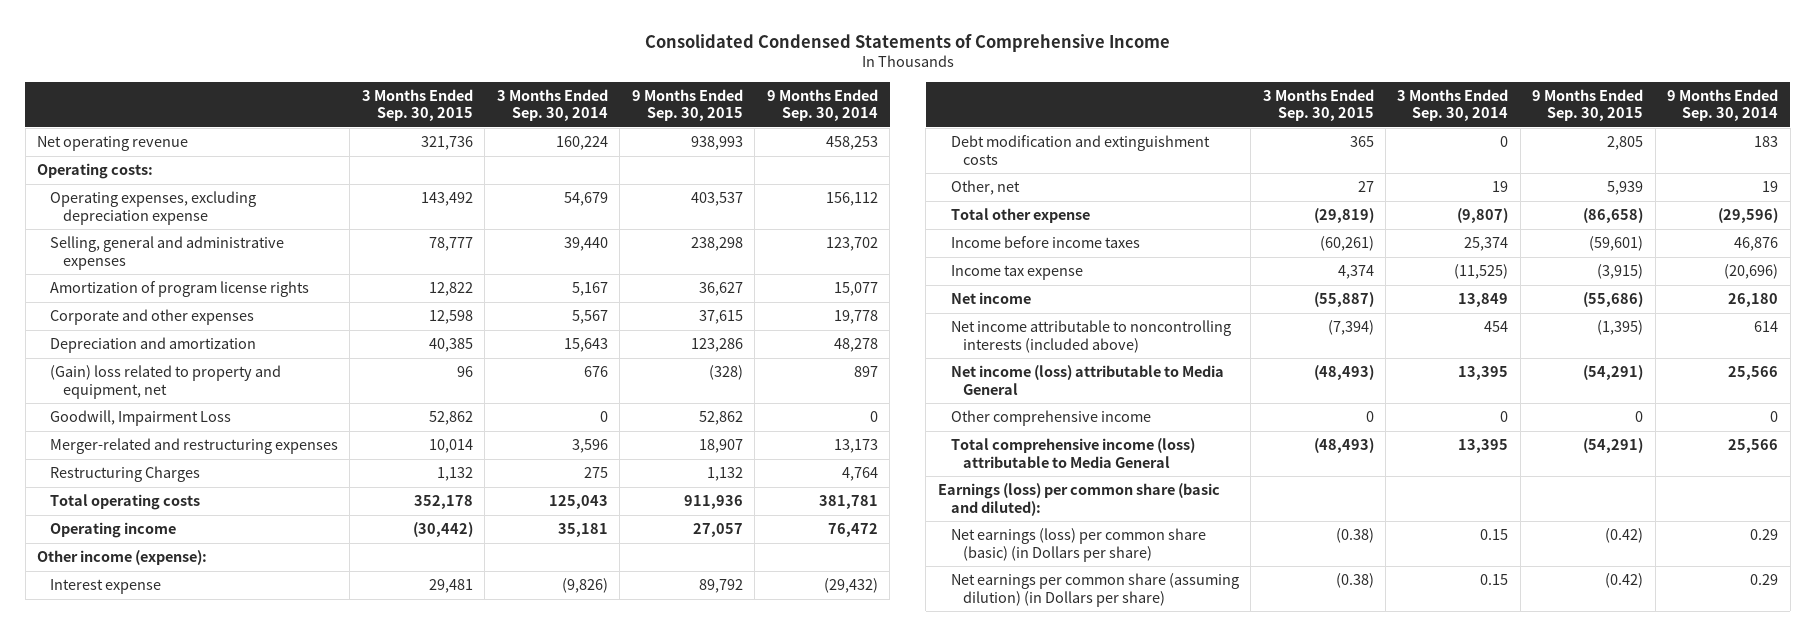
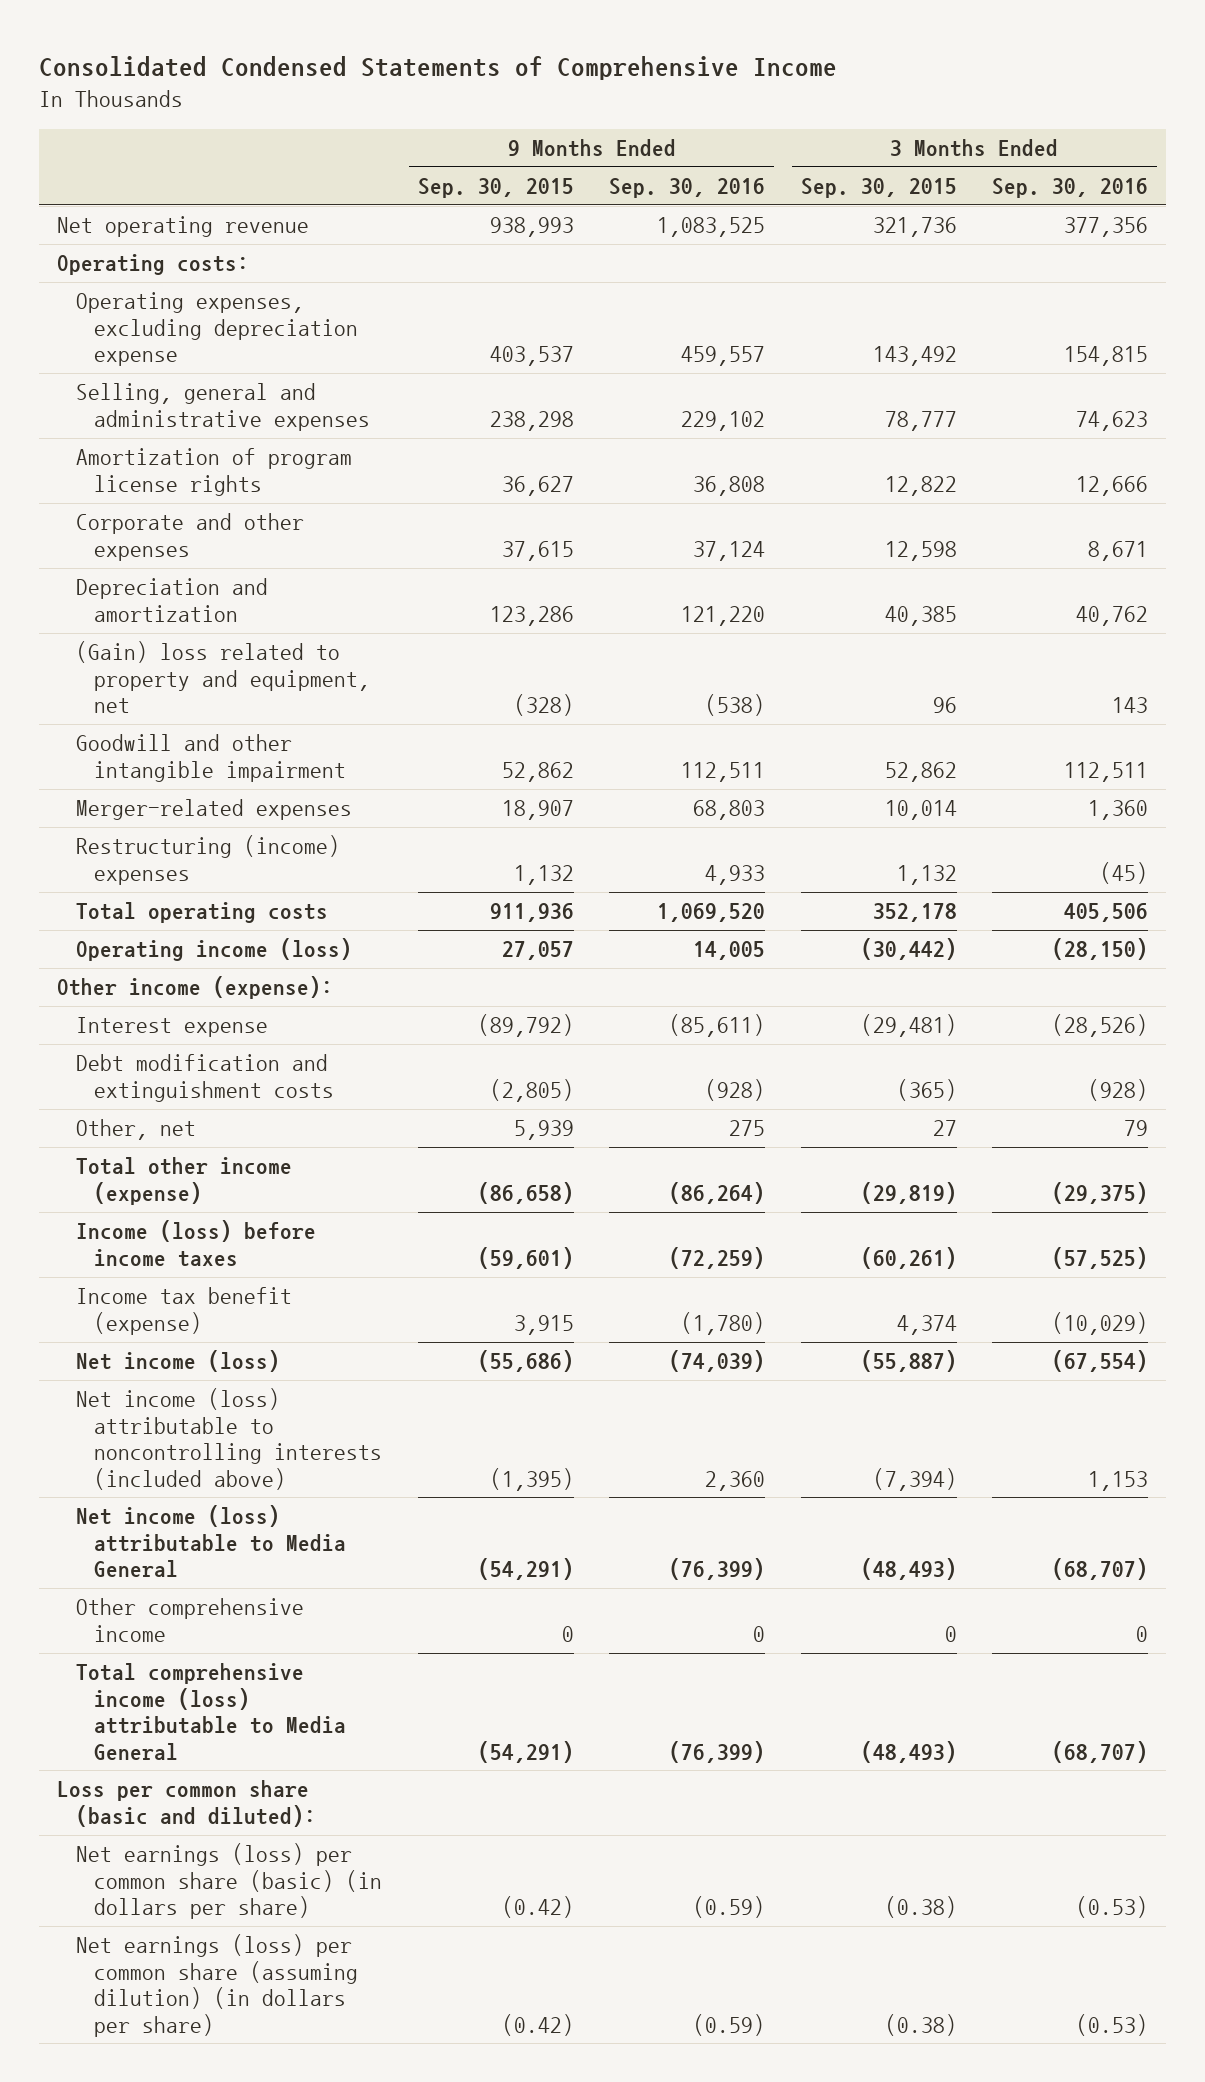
- | 3 Months Ended Sep. 30, 2015 | 3 Months Ended Sep. 30, 2014 | 9 Months Ended Sep. 30, 2015 | 9 Months Ended Sep. 30, 2014
+ | 9 Months Ended Sep. 30, 2015 | 9 Months Ended Sep. 30, 2016 | 3 Months Ended Sep. 30, 2015 | 3 Months Ended Sep. 30, 2016
- Goodwill, Impairment Loss | 52,862 | 0 | 52,862 | 0
- Merger-related and restructuring expenses | 10,014 | 3,596 | 18,907 | 13,173
- Restructuring Charges | 1,132 | 275 | 1,132 | 4,764
+ Goodwill and other intangible impairment | 52,862 | 112,511 | 52,862 | 112,511
+ Merger-related expenses | 18,907 | 68,803 | 10,014 | 1,360
+ Restructuring (income) expenses | 1,132 | 4,933 | 1,132 | (45)
- Operating income | (30,442) | 35,181 | 27,057 | 76,472
+ Operating income (loss) | 27,057 | 14,005 | (30,442) | (28,150)
- Interest expense | 29,481 | (9,826) | 89,792 | (29,432)
- Debt modification and extinguishment costs | 365 | 0 | 2,805 | 183
+ Interest expense | (89,792) | (85,611) | (29,481) | (28,526)
+ Debt modification and extinguishment costs | (2,805) | (928) | (365) | (928)
- Total other expense | (29,819) | (9,807) | (86,658) | (29,596)
- Income before income taxes | (60,261) | 25,374 | (59,601) | 46,876
- Income tax expense | 4,374 | (11,525) | (3,915) | (20,696)
- Net income | (55,887) | 13,849 | (55,686) | 26,180
- Net income attributable to noncontrolling interests (included above) | (7,394) | 454 | (1,395) | 614
+ Total other income (expense) | (86,658) | (86,264) | (29,819) | (29,375)
+ Income (loss) before income taxes | (59,601) | (72,259) | (60,261) | (57,525)
+ Income tax benefit (expense) | 3,915 | (1,780) | 4,374 | (10,029)
+ Net income (loss) | (55,686) | (74,039) | (55,887) | (67,554)
+ Net income (loss) attributable to noncontrolling interests (included above) | (1,395) | 2,360 | (7,394) | 1,153
- Earnings (loss) per common share (basic and diluted):
- Net earnings (loss) per common share (basic) (in Dollars per share) | (0.38) | 0.15 | (0.42) | 0.29
- Net earnings per common share (assuming dilution) (in Dollars per share) | (0.38) | 0.15 | (0.42) | 0.29
+ Loss per common share (basic and diluted):
+ Net earnings (loss) per common share (basic) (in dollars per share) | (0.42) | (0.59) | (0.38) | (0.53)
+ Net earnings (loss) per common share (assuming dilution) (in dollars per share) | (0.42) | (0.59) | (0.38) | (0.53)

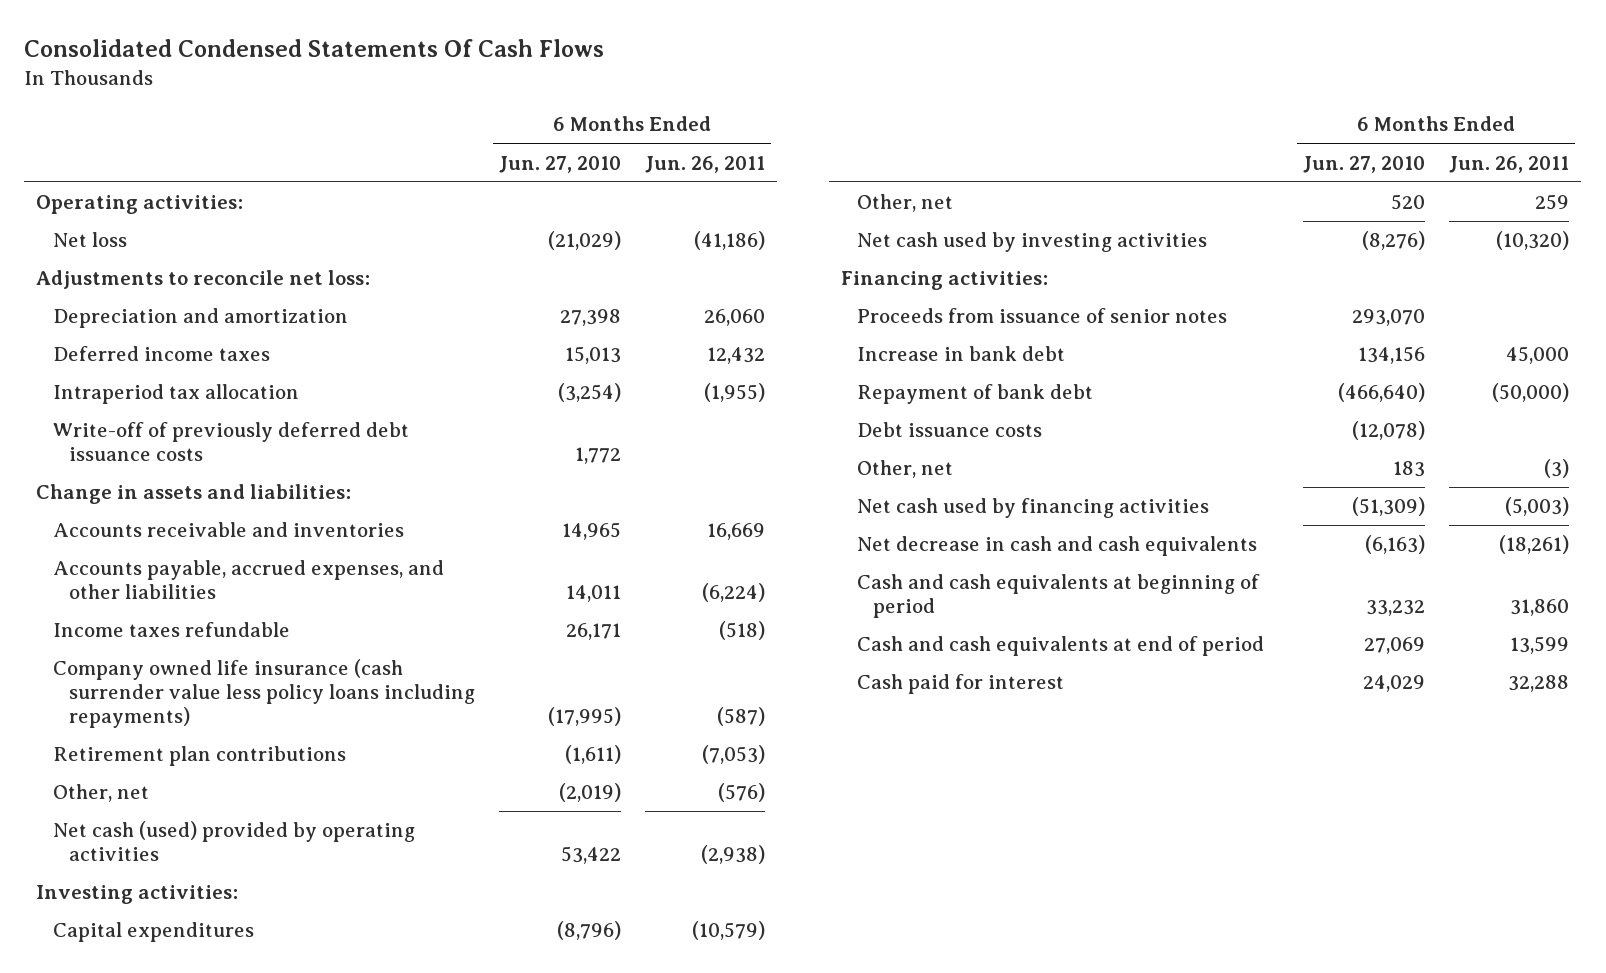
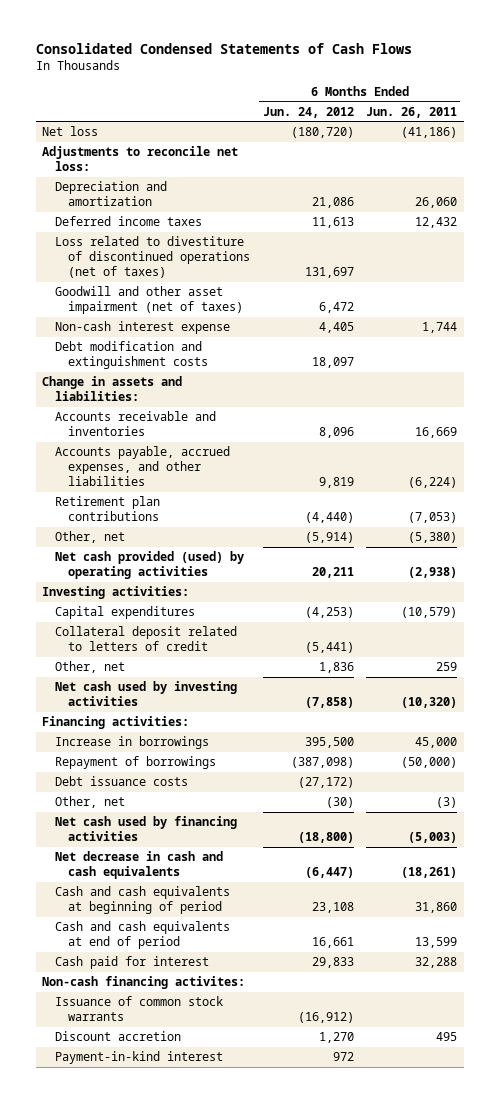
- Consolidated Condensed Statements Of Cash Flows
+ Consolidated Condensed Statements of Cash Flows
- | 6 Months Ended Jun. 27, 2010 | 6 Months Ended Jun. 26, 2011
+ | 6 Months Ended Jun. 24, 2012 | 6 Months Ended Jun. 26, 2011
- Operating activities:
- Intraperiod tax allocation | (3,254) | (1,955)
- Write-off of previously deferred debt issuance costs | 1,772 |
+ Loss related to divestiture of discontinued operations (net of taxes) | 131,697 |
+ Goodwill and other asset impairment (net of taxes) | 6,472 |
+ Non-cash interest expense | 4,405 | 1,744
+ Debt modification and extinguishment costs | 18,097 |
- Income taxes refundable | 26,171 | (518)
- Company owned life insurance (cash surrender value less policy loans including repayments) | (17,995) | (587)
- Other, net | (2,019) | (576)
- Net cash (used) provided by operating activities | 53,422 | (2,938)
+ Other, net | (5,914) | (5,380)
+ Net cash provided (used) by operating activities | 20,211 | (2,938)
+ Collateral deposit related to letters of credit | (5,441) |
- Proceeds from issuance of senior notes | 293,070 |
- Increase in bank debt | 134,156 | 45,000
- Repayment of bank debt | (466,640) | (50,000)
+ Increase in borrowings | 395,500 | 45,000
+ Repayment of borrowings | (387,098) | (50,000)
+ Non-cash financing activites:
+ Issuance of common stock warrants | (16,912) |
+ Discount accretion | 1,270 | 495
+ Payment-in-kind interest | 972 |

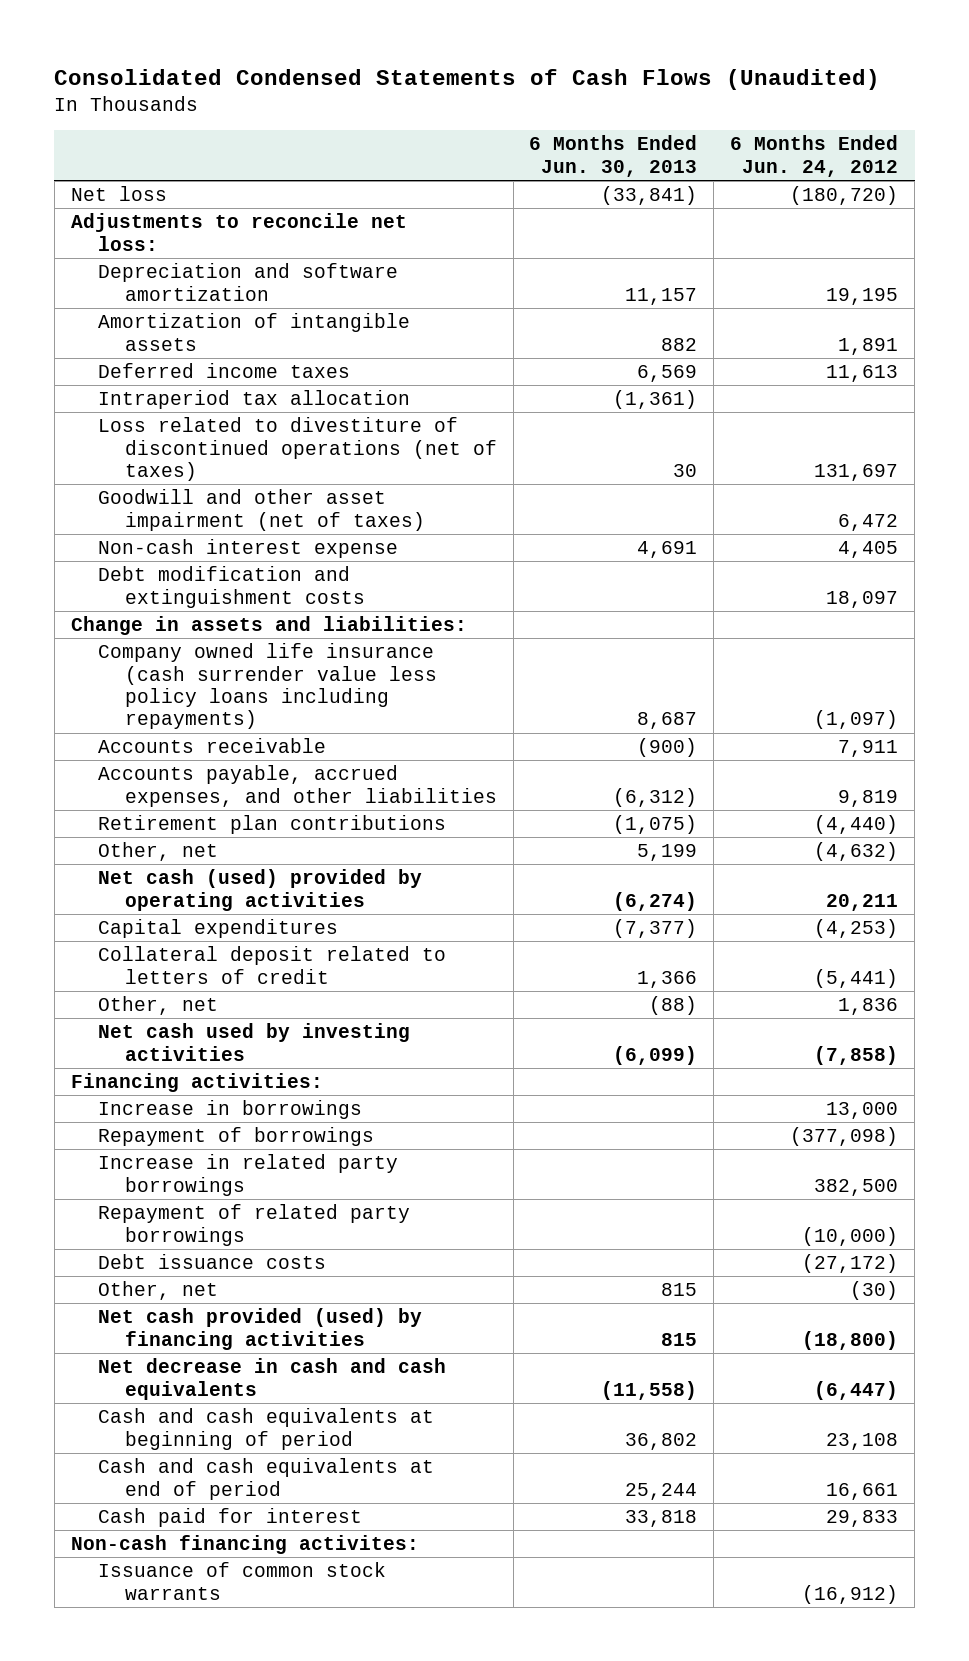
- Consolidated Condensed Statements of Cash Flows
+ Consolidated Condensed Statements of Cash Flows (Unaudited)
- | 6 Months Ended Jun. 24, 2012 | 6 Months Ended Jun. 26, 2011
+ | 6 Months Ended Jun. 30, 2013 | 6 Months Ended Jun. 24, 2012
- Depreciation and amortization | 21,086 | 26,060
+ Depreciation and software amortization | 11,157 | 19,195
+ Amortization of intangible assets | 882 | 1,891
+ Intraperiod tax allocation | (1,361) |
- Accounts receivable and inventories | 8,096 | 16,669
+ Company owned life insurance (cash surrender value less policy loans including repayments) | 8,687 | (1,097)
+ Accounts receivable | (900) | 7,911
- Other, net | (5,914) | (5,380)
- Net cash provided (used) by operating activities | 20,211 | (2,938)
- Investing activities:
+ Other, net | 5,199 | (4,632)
+ Net cash (used) provided by operating activities | (6,274) | 20,211
- Increase in borrowings | 395,500 | 45,000
- Repayment of borrowings | (387,098) | (50,000)
+ Increase in borrowings | | 13,000
+ Repayment of borrowings | | (377,098)
+ Increase in related party borrowings | | 382,500
+ Repayment of related party borrowings | | (10,000)
- Net cash used by financing activities | (18,800) | (5,003)
+ Net cash provided (used) by financing activities | 815 | (18,800)
- Discount accretion | 1,270 | 495
- Payment-in-kind interest | 972 |

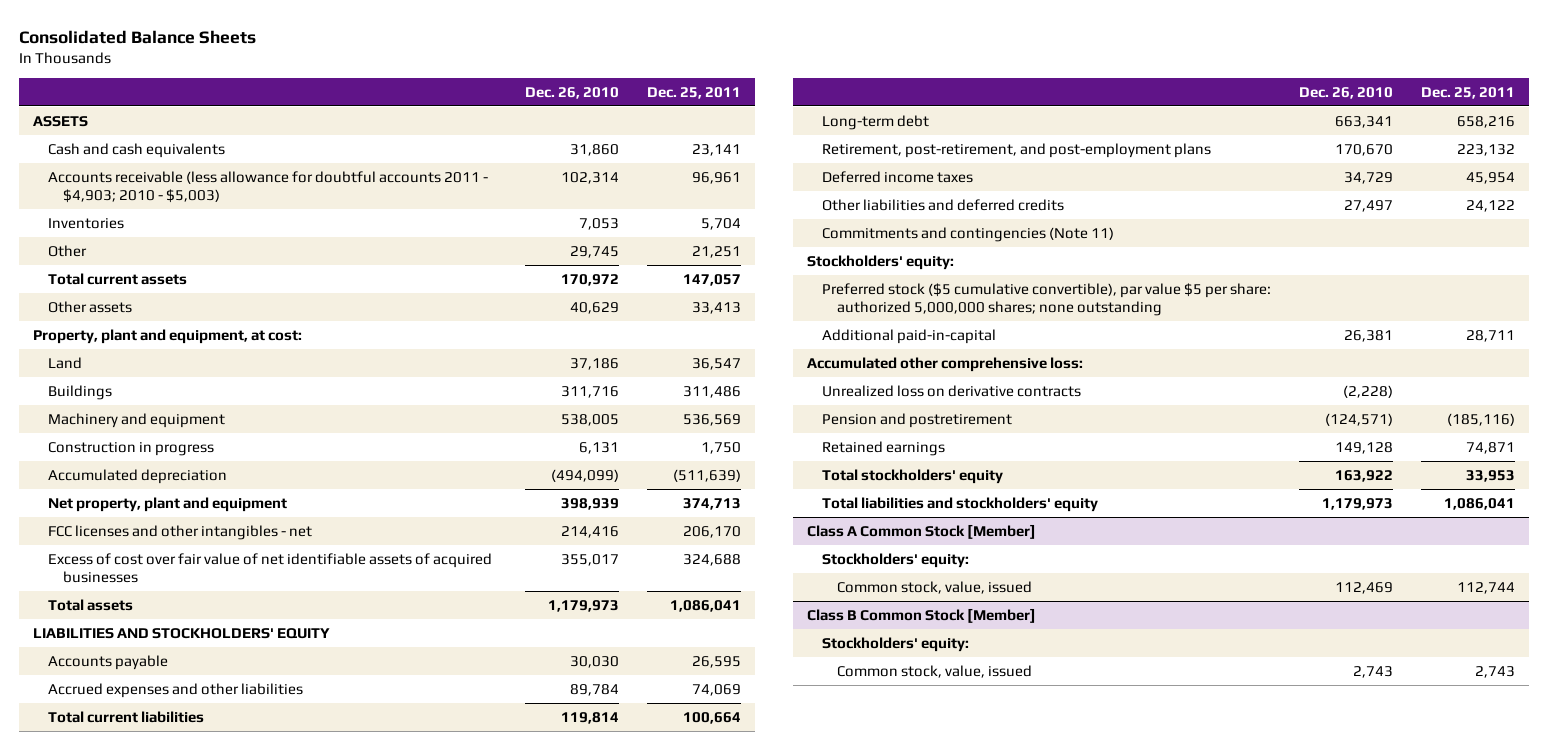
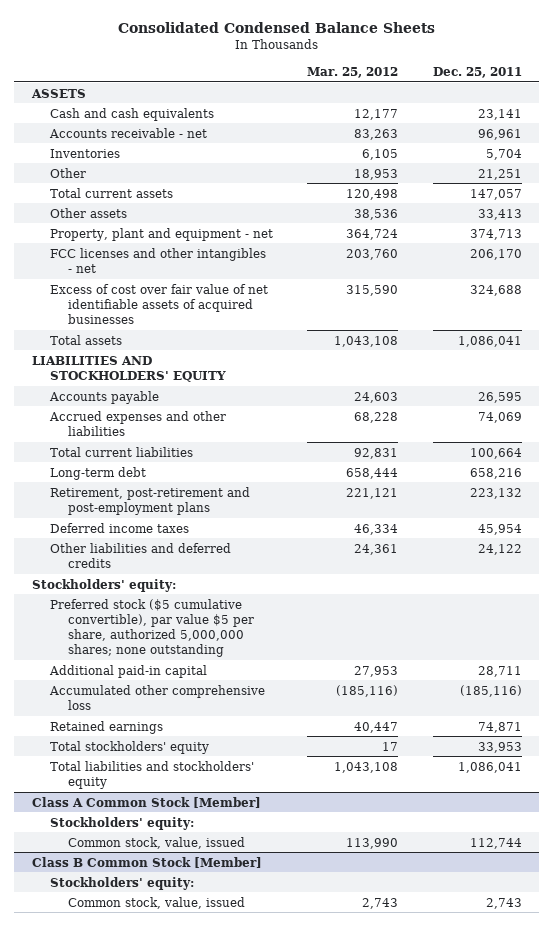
- Consolidated Balance Sheets
+ Consolidated Condensed Balance Sheets
- | Dec. 26, 2010 | Dec. 25, 2011
+ | Mar. 25, 2012 | Dec. 25, 2011
- Accounts receivable (less allowance for doubtful accounts 2011 - $4,903; 2010 - $5,003) | 102,314 | 96,961
+ Accounts receivable - net | 83,263 | 96,961
- Property, plant and equipment, at cost:
- Land | 37,186 | 36,547
- Buildings | 311,716 | 311,486
- Machinery and equipment | 538,005 | 536,569
- Construction in progress | 6,131 | 1,750
- Accumulated depreciation | (494,099) | (511,639)
- Net property, plant and equipment | 398,939 | 374,713
+ Property, plant and equipment - net | 364,724 | 374,713
- Retirement, post-retirement, and post-employment plans | 170,670 | 223,132
+ Retirement, post-retirement and post-employment plans | 221,121 | 223,132
- Commitments and contingencies (Note 11)
- Preferred stock ($5 cumulative convertible), par value $5 per share: authorized 5,000,000 shares; none outstanding
- Additional paid-in-capital | 26,381 | 28,711
- Accumulated other comprehensive loss:
- Unrealized loss on derivative contracts | (2,228) |
- Pension and postretirement | (124,571) | (185,116)
+ Preferred stock ($5 cumulative convertible), par value $5 per share, authorized 5,000,000 shares; none outstanding
+ Additional paid-in capital | 27,953 | 28,711
+ Accumulated other comprehensive loss | (185,116) | (185,116)

